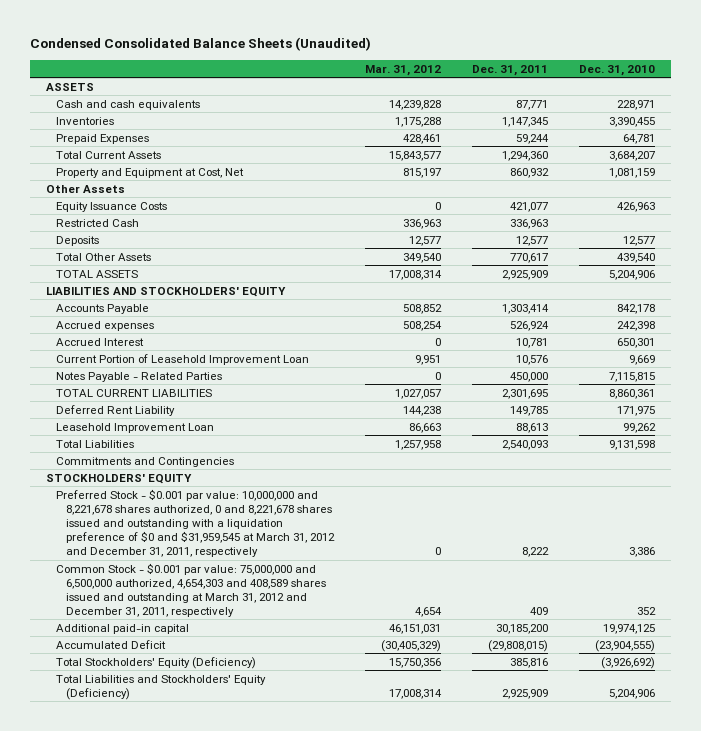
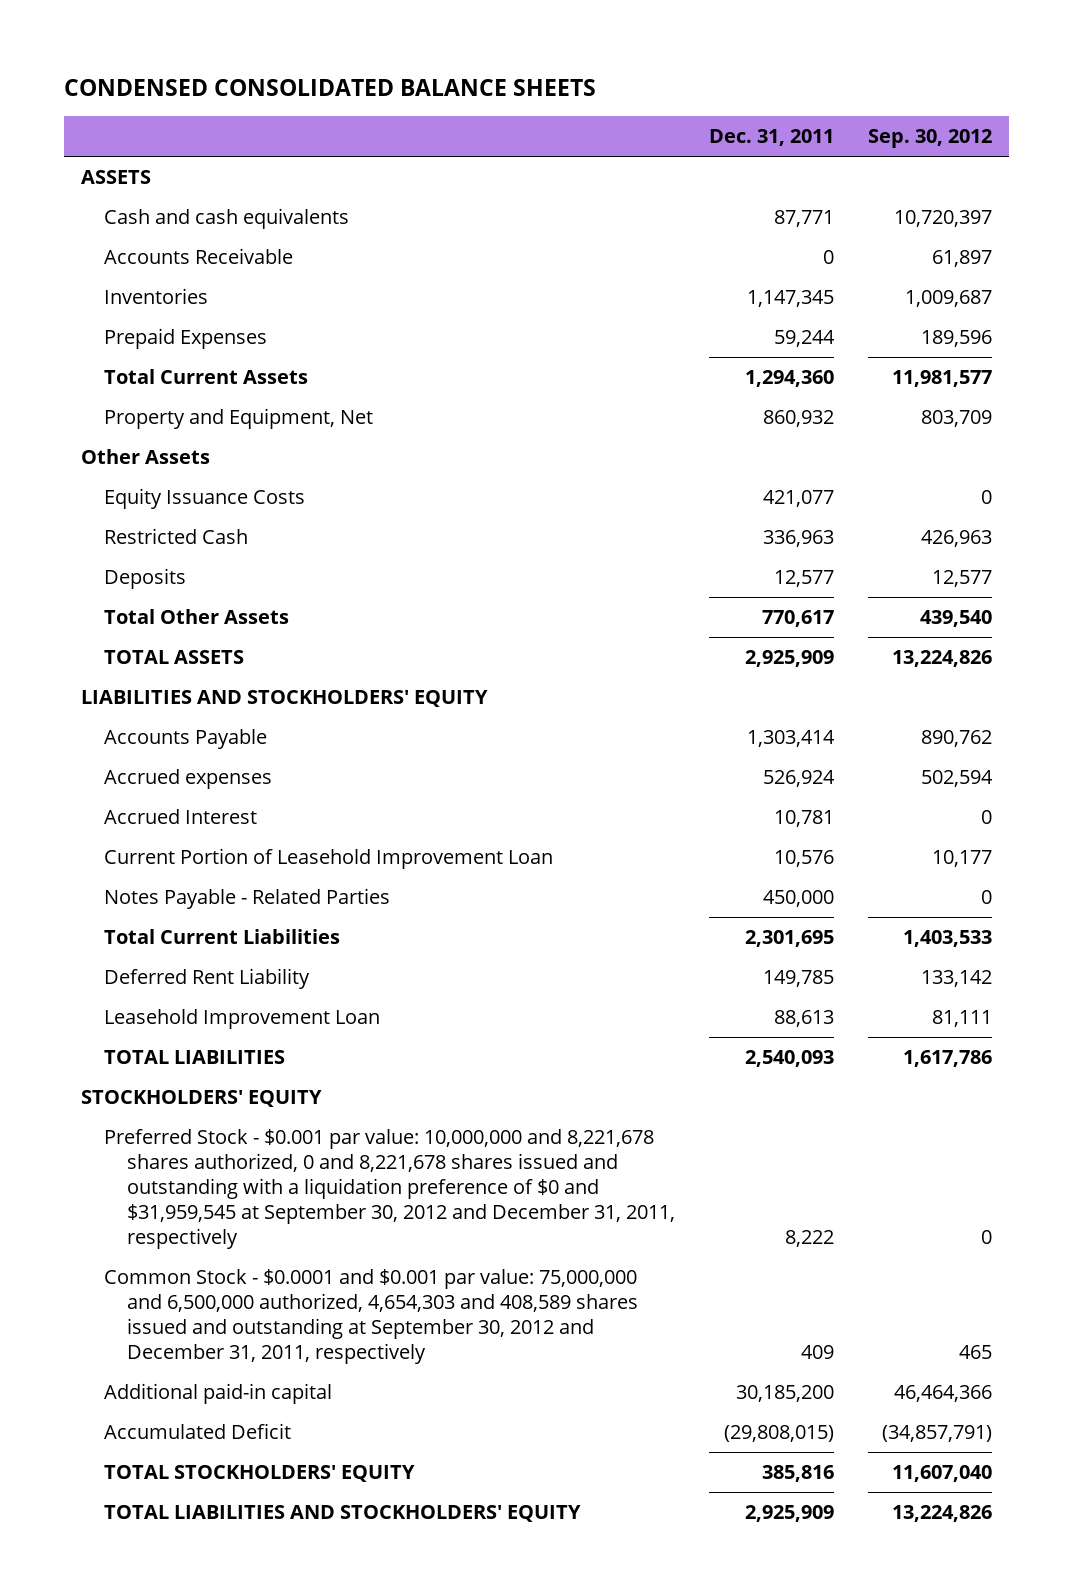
- Condensed Consolidated Balance Sheets (Unaudited)
+ CONDENSED CONSOLIDATED BALANCE SHEETS
- | Mar. 31, 2012 | Dec. 31, 2011 | Dec. 31, 2010
+ | Dec. 31, 2011 | Sep. 30, 2012
+ Accounts Receivable | 0 | 61,897
- Property and Equipment at Cost, Net | 815,197 | 860,932 | 1,081,159
+ Property and Equipment, Net | 860,932 | 803,709
- TOTAL CURRENT LIABILITIES | 1,027,057 | 2,301,695 | 8,860,361
+ Total Current Liabilities | 2,301,695 | 1,403,533
- Total Liabilities | 1,257,958 | 2,540,093 | 9,131,598
- Commitments and Contingencies
+ TOTAL LIABILITIES | 2,540,093 | 1,617,786
- Preferred Stock - $0.001 par value: 10,000,000 and 8,221,678 shares authorized, 0 and 8,221,678 shares issued and outstanding with a liquidation preference of $0 and $31,959,545 at March 31, 2012 and December 31, 2011, respectively | 0 | 8,222 | 3,386
- Common Stock - $0.001 par value: 75,000,000 and 6,500,000 authorized, 4,654,303 and 408,589 shares issued and outstanding at March 31, 2012 and December 31, 2011, respectively | 4,654 | 409 | 352
+ Preferred Stock - $0.001 par value: 10,000,000 and 8,221,678 shares authorized, 0 and 8,221,678 shares issued and outstanding with a liquidation preference of $0 and $31,959,545 at September 30, 2012 and December 31, 2011, respectively | 8,222 | 0
+ Common Stock - $0.0001 and $0.001 par value: 75,000,000 and 6,500,000 authorized, 4,654,303 and 408,589 shares issued and outstanding at September 30, 2012 and December 31, 2011, respectively | 409 | 465
- Total Stockholders' Equity (Deficiency) | 15,750,356 | 385,816 | (3,926,692)
- Total Liabilities and Stockholders' Equity (Deficiency) | 17,008,314 | 2,925,909 | 5,204,906
+ TOTAL STOCKHOLDERS' EQUITY | 385,816 | 11,607,040
+ TOTAL LIABILITIES AND STOCKHOLDERS' EQUITY | 2,925,909 | 13,224,826

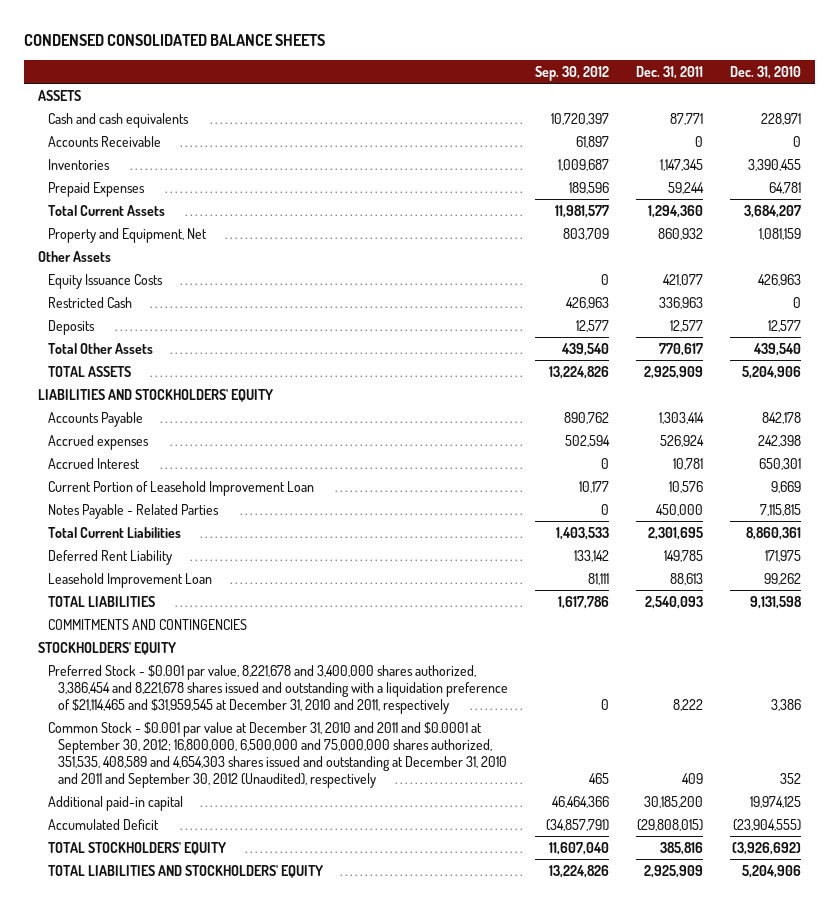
- | Dec. 31, 2011 | Sep. 30, 2012
+ | Sep. 30, 2012 | Dec. 31, 2011 | Dec. 31, 2010
+ COMMITMENTS AND CONTINGENCIES
- Preferred Stock - $0.001 par value: 10,000,000 and 8,221,678 shares authorized, 0 and 8,221,678 shares issued and outstanding with a liquidation preference of $0 and $31,959,545 at September 30, 2012 and December 31, 2011, respectively | 8,222 | 0
- Common Stock - $0.0001 and $0.001 par value: 75,000,000 and 6,500,000 authorized, 4,654,303 and 408,589 shares issued and outstanding at September 30, 2012 and December 31, 2011, respectively | 409 | 465
+ Preferred Stock - $0.001 par value, 8,221,678 and 3,400,000 shares authorized, 3,386,454 and 8,221,678 shares issued and outstanding with a liquidation preference of $21,114,465 and $31,959,545 at December 31, 2010 and 2011, respectively | 0 | 8,222 | 3,386
+ Common Stock - $0.001 par value at December 31, 2010 and 2011 and $0.0001 at September 30, 2012; 16,800,000, 6,500,000 and 75,000,000 shares authorized, 351,535, 408,589 and 4,654,303 shares issued and outstanding at December 31, 2010 and 2011 and September 30, 2012 (Unaudited), respectively | 465 | 409 | 352

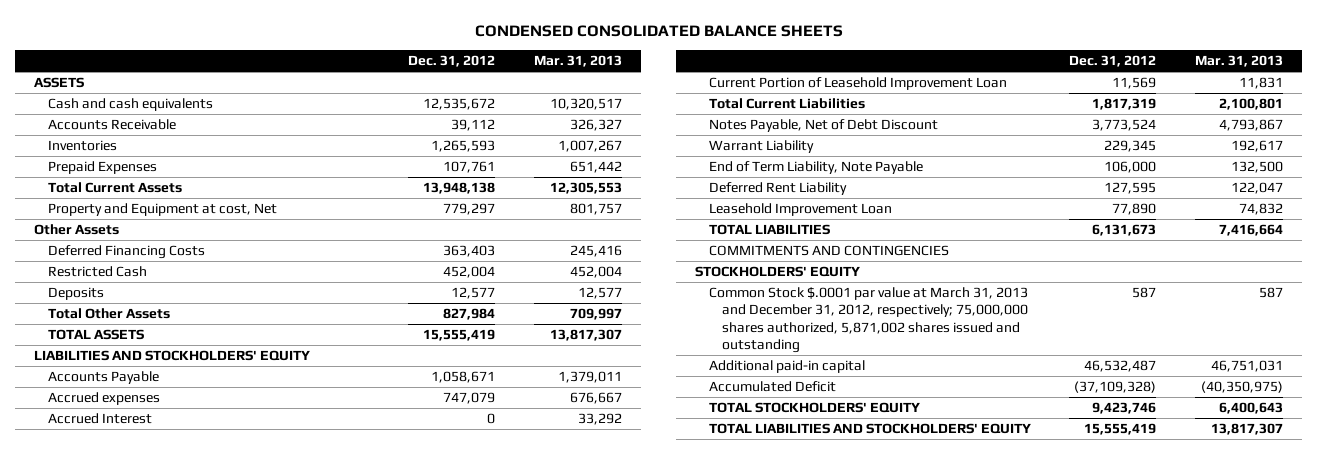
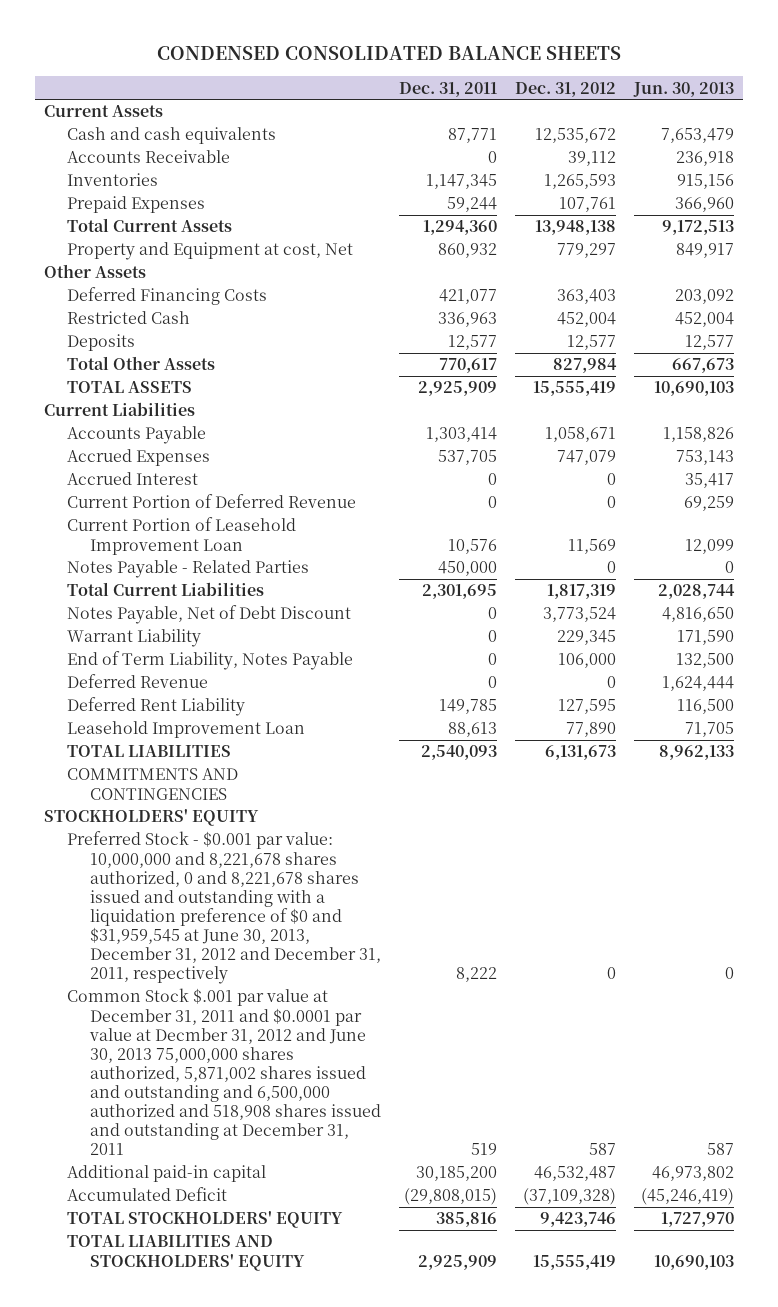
- | Dec. 31, 2012 | Mar. 31, 2013
+ | Dec. 31, 2011 | Dec. 31, 2012 | Jun. 30, 2013
- ASSETS
+ Current Assets
- LIABILITIES AND STOCKHOLDERS' EQUITY
+ Current Liabilities
- Accrued expenses | 747,079 | 676,667
+ Accrued Expenses | 537,705 | 747,079 | 753,143
+ Current Portion of Deferred Revenue | 0 | 0 | 69,259
+ Notes Payable - Related Parties | 450,000 | 0 | 0
- End of Term Liability, Note Payable | 106,000 | 132,500
+ End of Term Liability, Notes Payable | 0 | 106,000 | 132,500
+ Deferred Revenue | 0 | 0 | 1,624,444
- Common Stock $.0001 par value at March 31, 2013 and December 31, 2012, respectively; 75,000,000 shares authorized, 5,871,002 shares issued and outstanding | 587 | 587
+ Preferred Stock - $0.001 par value: 10,000,000 and 8,221,678 shares authorized, 0 and 8,221,678 shares issued and outstanding with a liquidation preference of $0 and $31,959,545 at June 30, 2013, December 31, 2012 and December 31, 2011, respectively | 8,222 | 0 | 0
+ Common Stock $.001 par value at December 31, 2011 and $0.0001 par value at Decmber 31, 2012 and June 30, 2013 75,000,000 shares authorized, 5,871,002 shares issued and outstanding and 6,500,000 authorized and 518,908 shares issued and outstanding at December 31, 2011 | 519 | 587 | 587

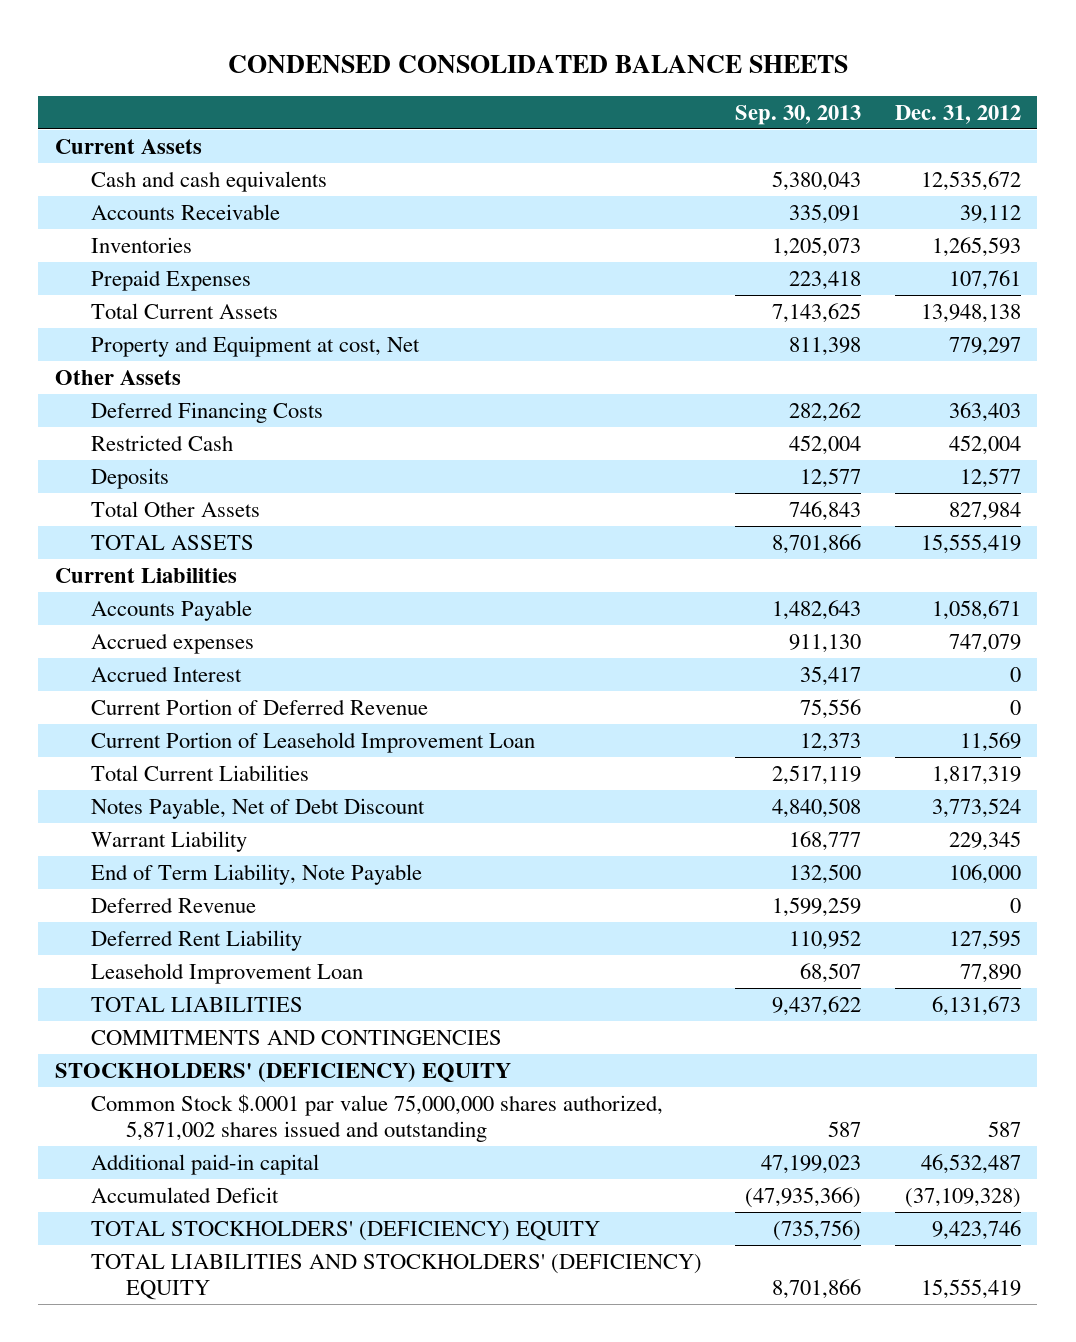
- | Dec. 31, 2011 | Dec. 31, 2012 | Jun. 30, 2013
+ | Sep. 30, 2013 | Dec. 31, 2012
- Accrued Expenses | 537,705 | 747,079 | 753,143
+ Accrued expenses | 911,130 | 747,079
- Notes Payable - Related Parties | 450,000 | 0 | 0
- End of Term Liability, Notes Payable | 0 | 106,000 | 132,500
+ End of Term Liability, Note Payable | 132,500 | 106,000
- STOCKHOLDERS' EQUITY
- Preferred Stock - $0.001 par value: 10,000,000 and 8,221,678 shares authorized, 0 and 8,221,678 shares issued and outstanding with a liquidation preference of $0 and $31,959,545 at June 30, 2013, December 31, 2012 and December 31, 2011, respectively | 8,222 | 0 | 0
- Common Stock $.001 par value at December 31, 2011 and $0.0001 par value at Decmber 31, 2012 and June 30, 2013 75,000,000 shares authorized, 5,871,002 shares issued and outstanding and 6,500,000 authorized and 518,908 shares issued and outstanding at December 31, 2011 | 519 | 587 | 587
+ STOCKHOLDERS' (DEFICIENCY) EQUITY
+ Common Stock $.0001 par value 75,000,000 shares authorized, 5,871,002 shares issued and outstanding | 587 | 587
- TOTAL STOCKHOLDERS' EQUITY | 385,816 | 9,423,746 | 1,727,970
- TOTAL LIABILITIES AND STOCKHOLDERS' EQUITY | 2,925,909 | 15,555,419 | 10,690,103
+ TOTAL STOCKHOLDERS' (DEFICIENCY) EQUITY | (735,756) | 9,423,746
+ TOTAL LIABILITIES AND STOCKHOLDERS' (DEFICIENCY) EQUITY | 8,701,866 | 15,555,419

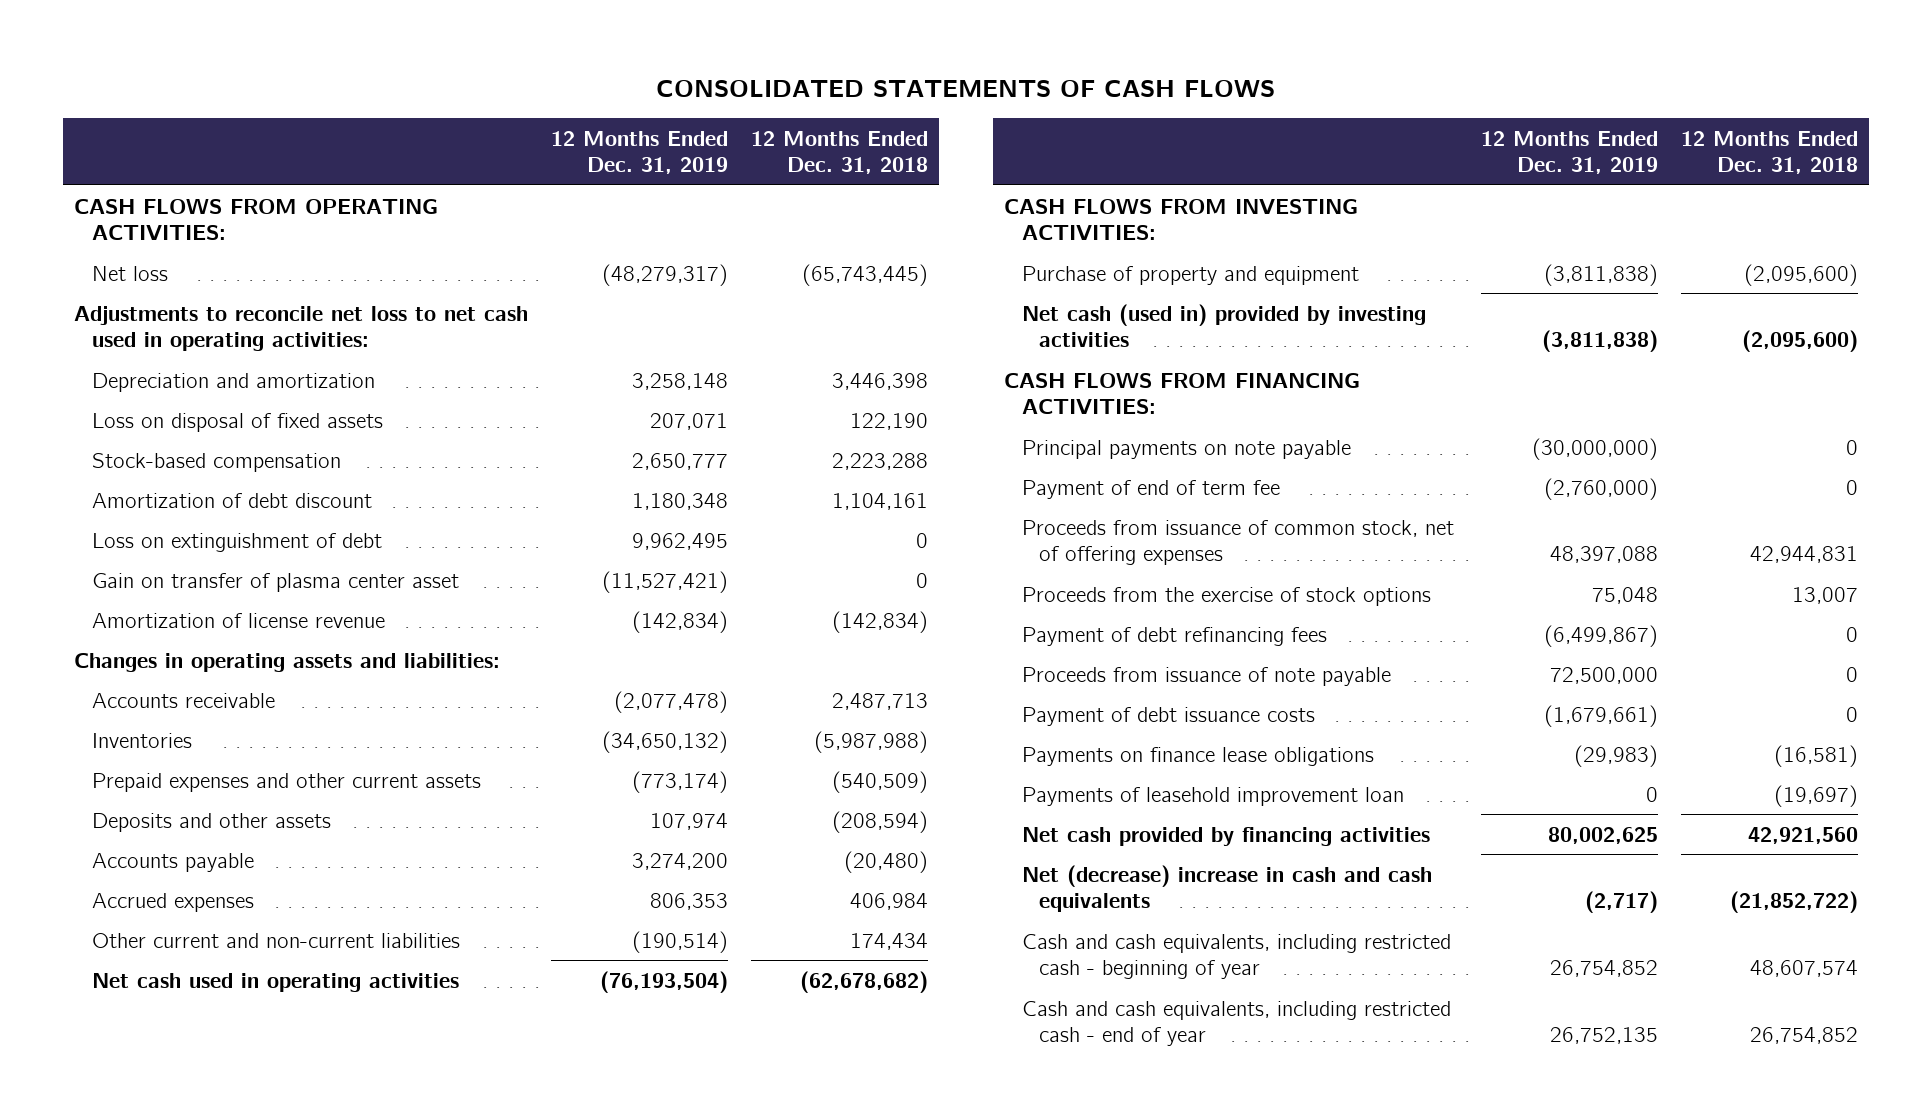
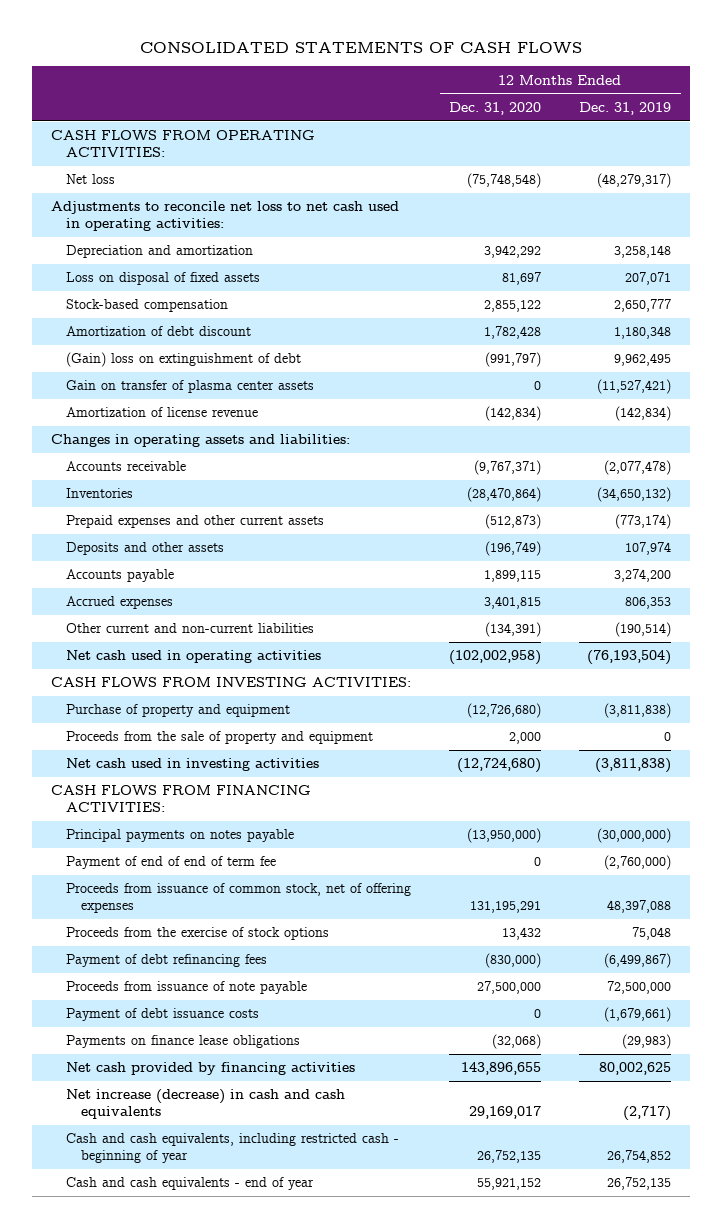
- | 12 Months Ended Dec. 31, 2019 | 12 Months Ended Dec. 31, 2018
+ | 12 Months Ended Dec. 31, 2020 | 12 Months Ended Dec. 31, 2019
- Loss on extinguishment of debt | 9,962,495 | 0
- Gain on transfer of plasma center asset | (11,527,421) | 0
+ (Gain) loss on extinguishment of debt | (991,797) | 9,962,495
+ Gain on transfer of plasma center assets | 0 | (11,527,421)
- Net cash (used in) provided by investing activities | (3,811,838) | (2,095,600)
+ Proceeds from the sale of property and equipment | 2,000 | 0
+ Net cash used in investing activities | (12,724,680) | (3,811,838)
- Principal payments on note payable | (30,000,000) | 0
- Payment of end of term fee | (2,760,000) | 0
+ Principal payments on notes payable | (13,950,000) | (30,000,000)
+ Payment of end of end of term fee | 0 | (2,760,000)
- Payments of leasehold improvement loan | 0 | (19,697)
- Net (decrease) increase in cash and cash equivalents | (2,717) | (21,852,722)
+ Net increase (decrease) in cash and cash equivalents | 29,169,017 | (2,717)
- Cash and cash equivalents, including restricted cash - end of year | 26,752,135 | 26,754,852
+ Cash and cash equivalents - end of year | 55,921,152 | 26,752,135

